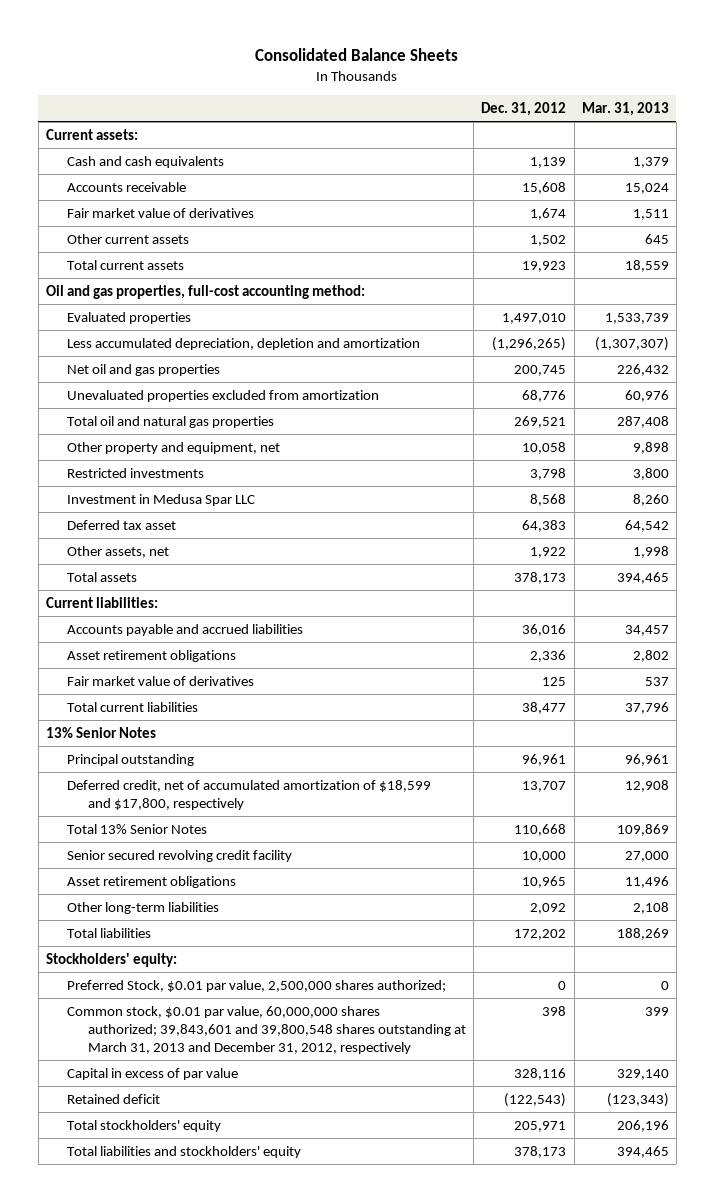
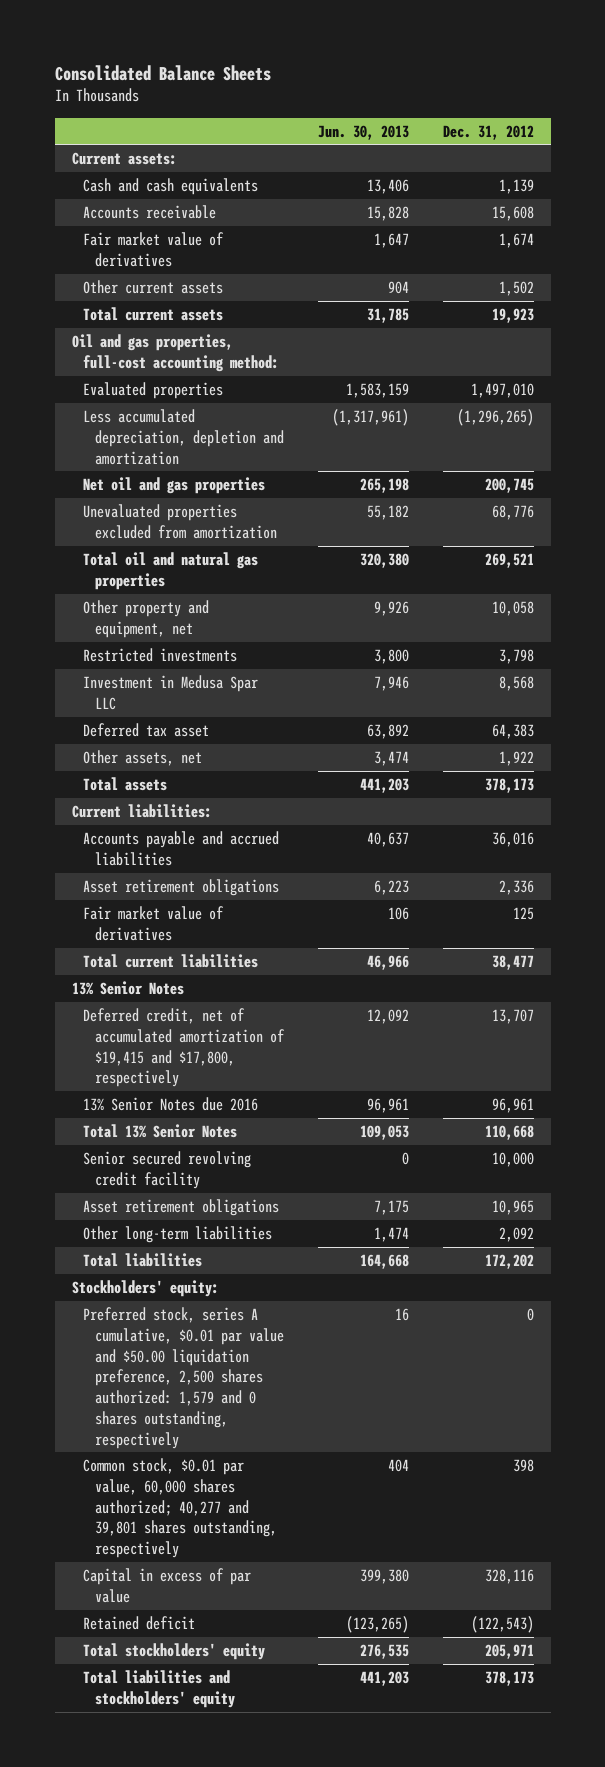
- | Dec. 31, 2012 | Mar. 31, 2013
+ | Jun. 30, 2013 | Dec. 31, 2012
- Principal outstanding | 96,961 | 96,961
- Deferred credit, net of accumulated amortization of $18,599 and $17,800, respectively | 13,707 | 12,908
+ Deferred credit, net of accumulated amortization of $19,415 and $17,800, respectively | 12,092 | 13,707
+ 13% Senior Notes due 2016 | 96,961 | 96,961
- Preferred Stock, $0.01 par value, 2,500,000 shares authorized; | 0 | 0
- Common stock, $0.01 par value, 60,000,000 shares authorized; 39,843,601 and 39,800,548 shares outstanding at March 31, 2013 and December 31, 2012, respectively | 398 | 399
+ Preferred stock, series A cumulative, $0.01 par value and $50.00 liquidation preference, 2,500 shares authorized: 1,579 and 0 shares outstanding, respectively | 16 | 0
+ Common stock, $0.01 par value, 60,000 shares authorized; 40,277 and 39,801 shares outstanding, respectively | 404 | 398

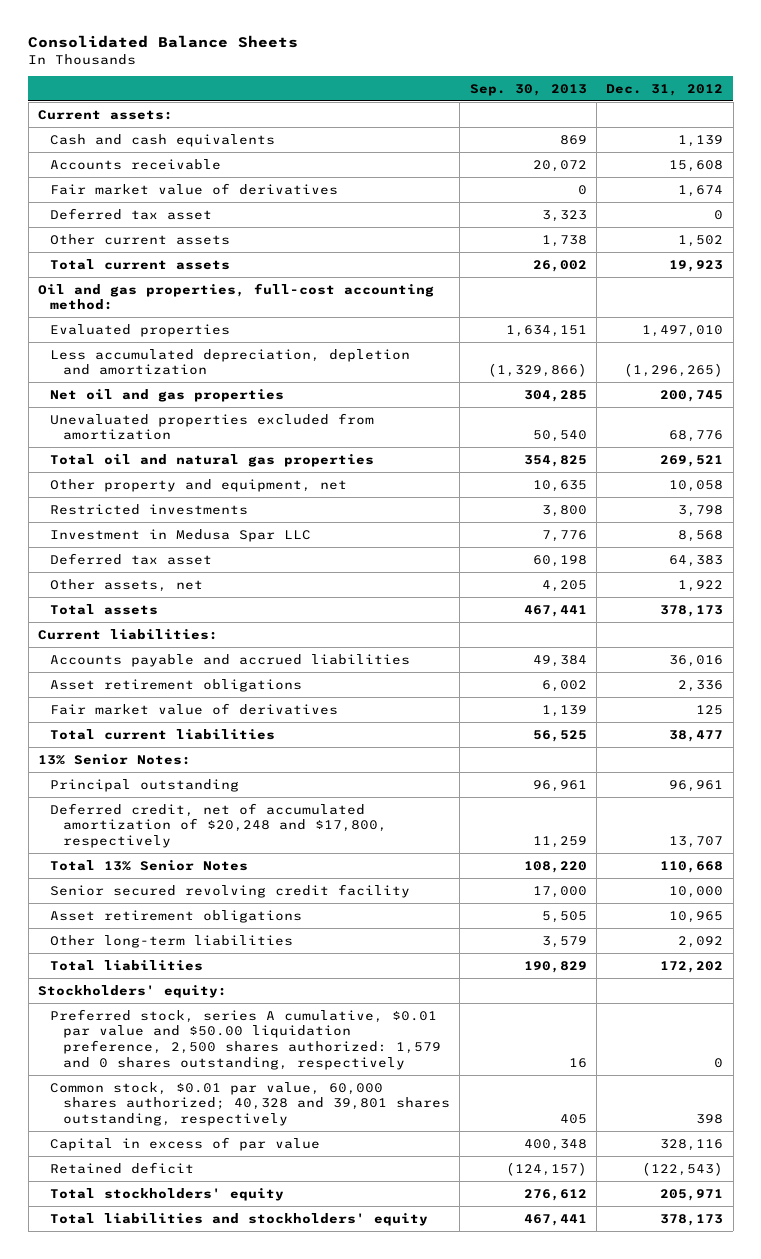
- | Jun. 30, 2013 | Dec. 31, 2012
+ | Sep. 30, 2013 | Dec. 31, 2012
+ Deferred tax asset | 3,323 | 0
- 13% Senior Notes
- Deferred credit, net of accumulated amortization of $19,415 and $17,800, respectively | 12,092 | 13,707
- 13% Senior Notes due 2016 | 96,961 | 96,961
+ 13% Senior Notes:
+ Principal outstanding | 96,961 | 96,961
+ Deferred credit, net of accumulated amortization of $20,248 and $17,800, respectively | 11,259 | 13,707
- Common stock, $0.01 par value, 60,000 shares authorized; 40,277 and 39,801 shares outstanding, respectively | 404 | 398
+ Common stock, $0.01 par value, 60,000 shares authorized; 40,328 and 39,801 shares outstanding, respectively | 405 | 398

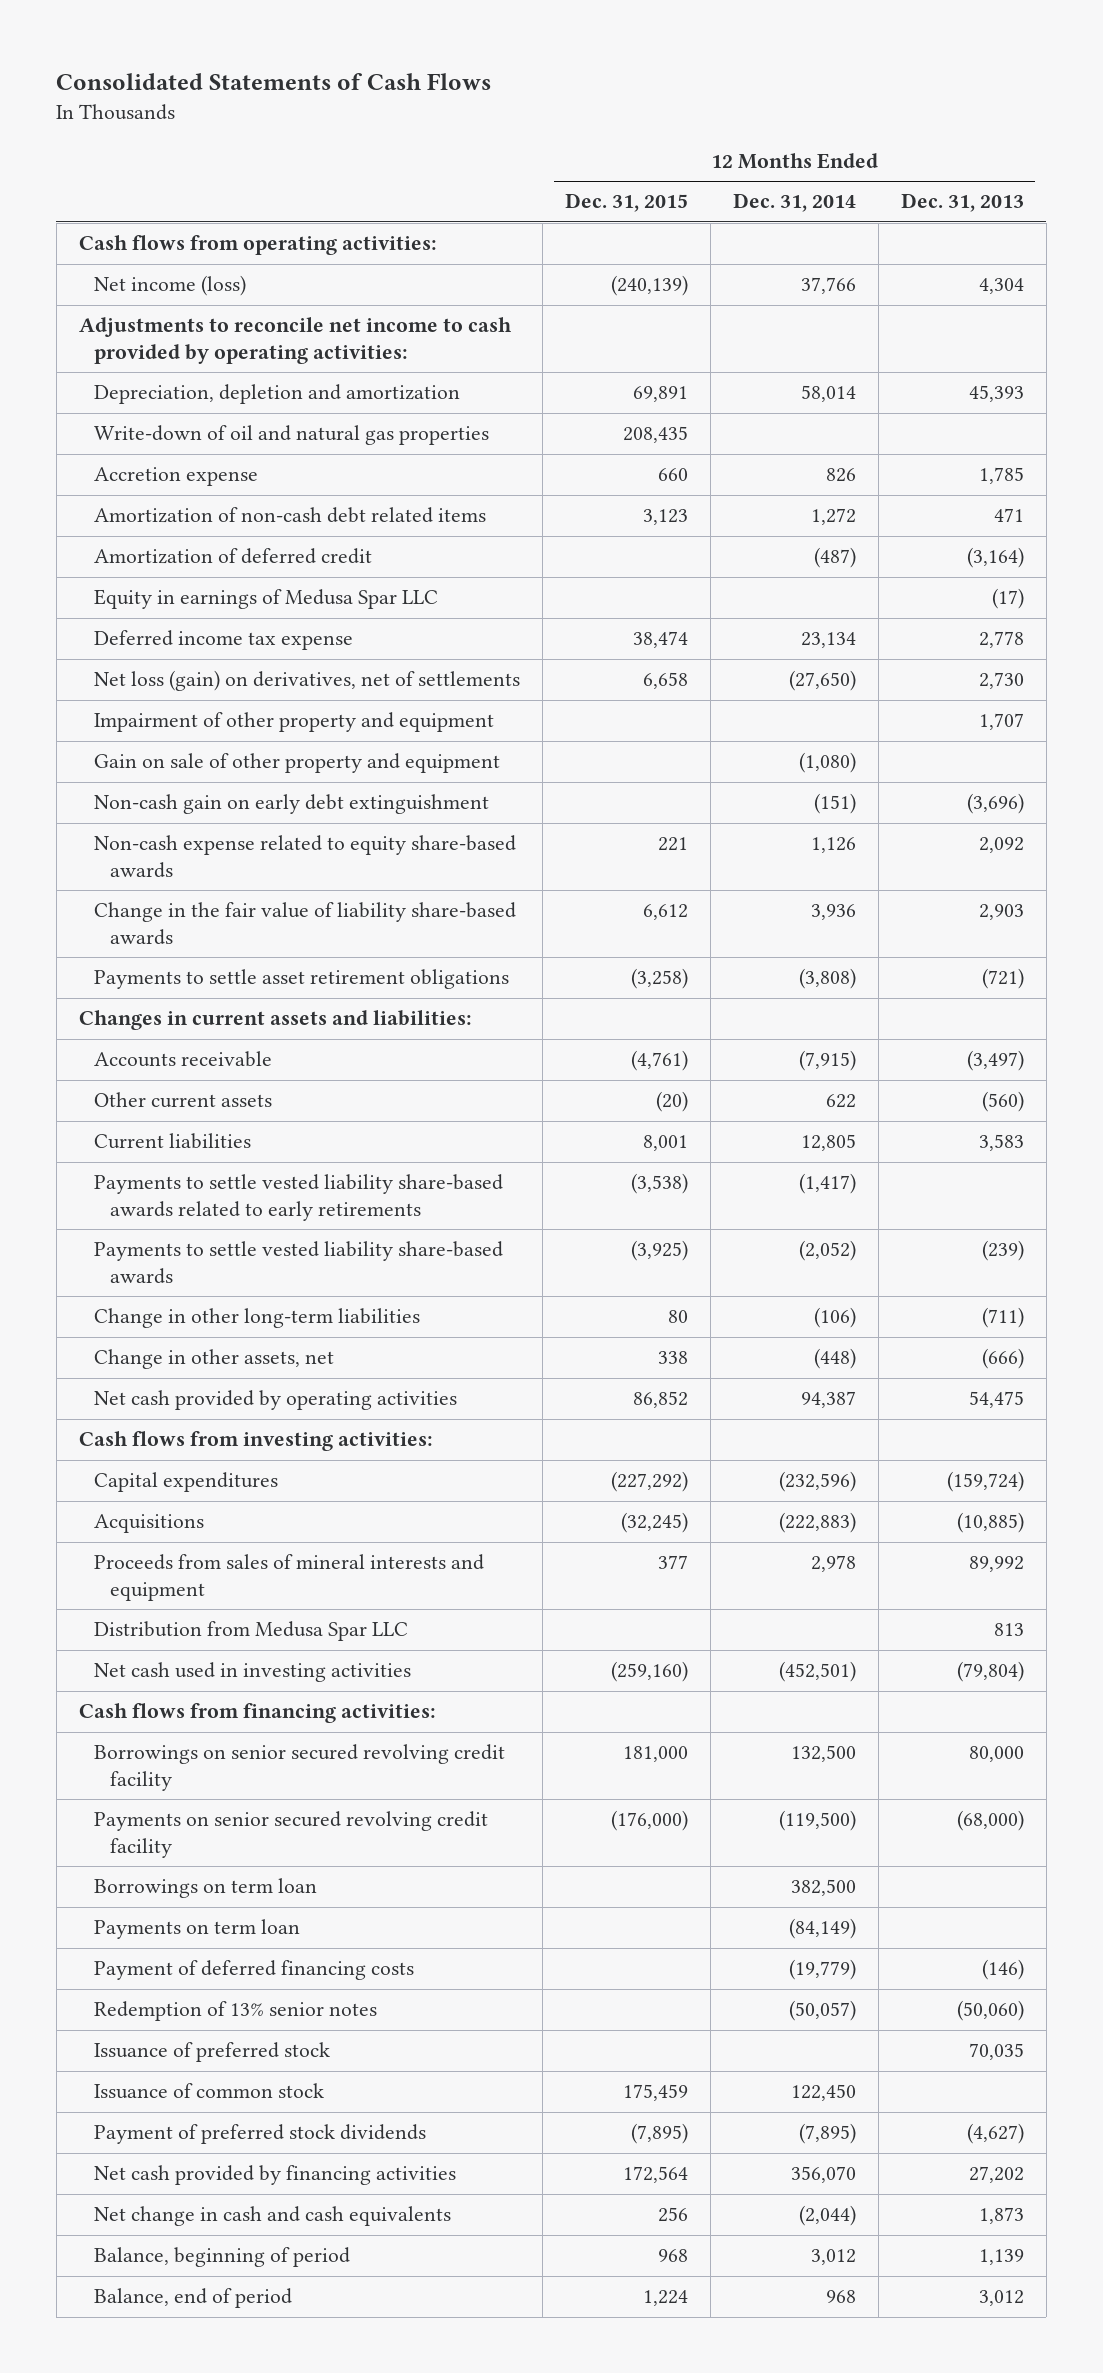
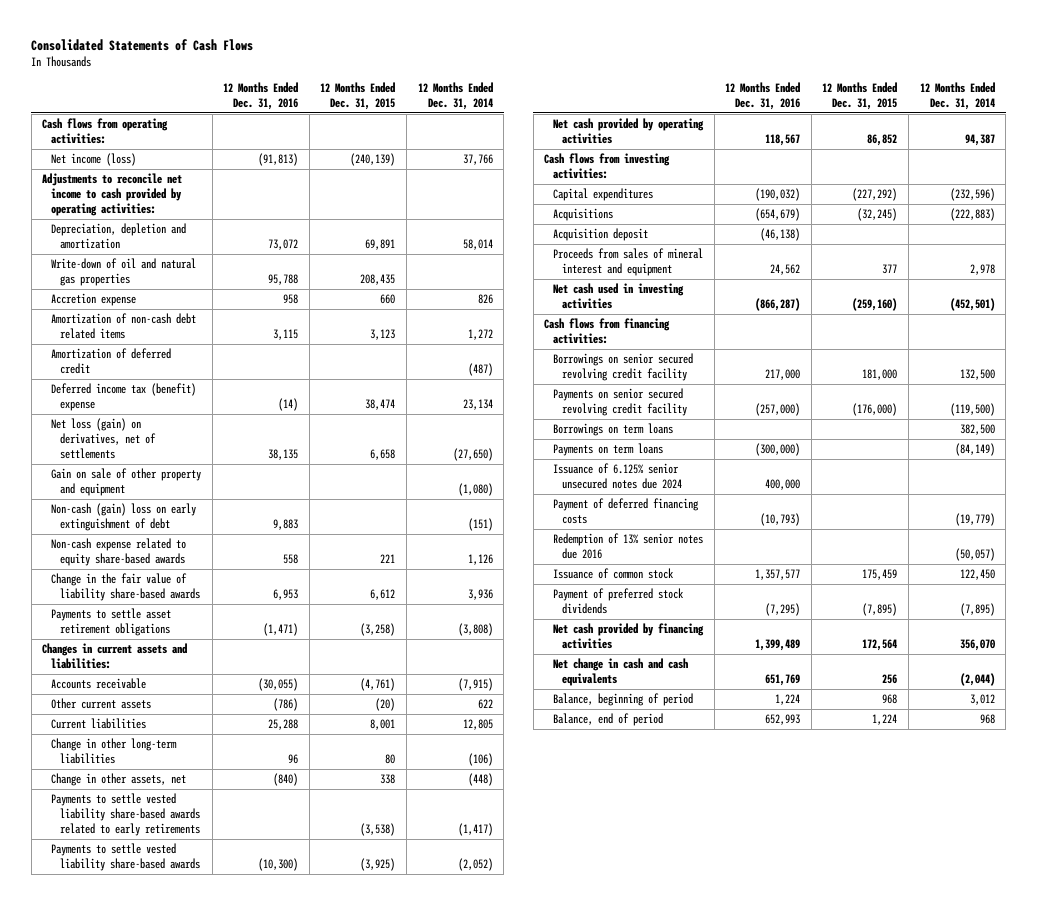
- | 12 Months Ended Dec. 31, 2015 | 12 Months Ended Dec. 31, 2014 | 12 Months Ended Dec. 31, 2013
+ | 12 Months Ended Dec. 31, 2016 | 12 Months Ended Dec. 31, 2015 | 12 Months Ended Dec. 31, 2014
- Equity in earnings of Medusa Spar LLC | | | (17)
- Deferred income tax expense | 38,474 | 23,134 | 2,778
+ Deferred income tax (benefit) expense | (14) | 38,474 | 23,134
- Impairment of other property and equipment | | | 1,707
- Non-cash gain on early debt extinguishment | | (151) | (3,696)
+ Non-cash (gain) loss on early extinguishment of debt | 9,883 | | (151)
moved down: Payments to settle vested liability share-based awards related to early retirements | | (3,538) | (1,417)
moved down: Payments to settle vested liability share-based awards | (10,300) | (3,925) | (2,052)
- Proceeds from sales of mineral interests and equipment | 377 | 2,978 | 89,992
- Distribution from Medusa Spar LLC | | | 813
+ Acquisition deposit | (46,138) | |
+ Proceeds from sales of mineral interest and equipment | 24,562 | 377 | 2,978
- Borrowings on term loan | | 382,500 |
- Payments on term loan | | (84,149) |
+ Borrowings on term loans | | | 382,500
+ Payments on term loans | (300,000) | | (84,149)
+ Issuance of 6.125% senior unsecured notes due 2024 | 400,000 | |
- Redemption of 13% senior notes | | (50,057) | (50,060)
- Issuance of preferred stock | | | 70,035
+ Redemption of 13% senior notes due 2016 | | | (50,057)

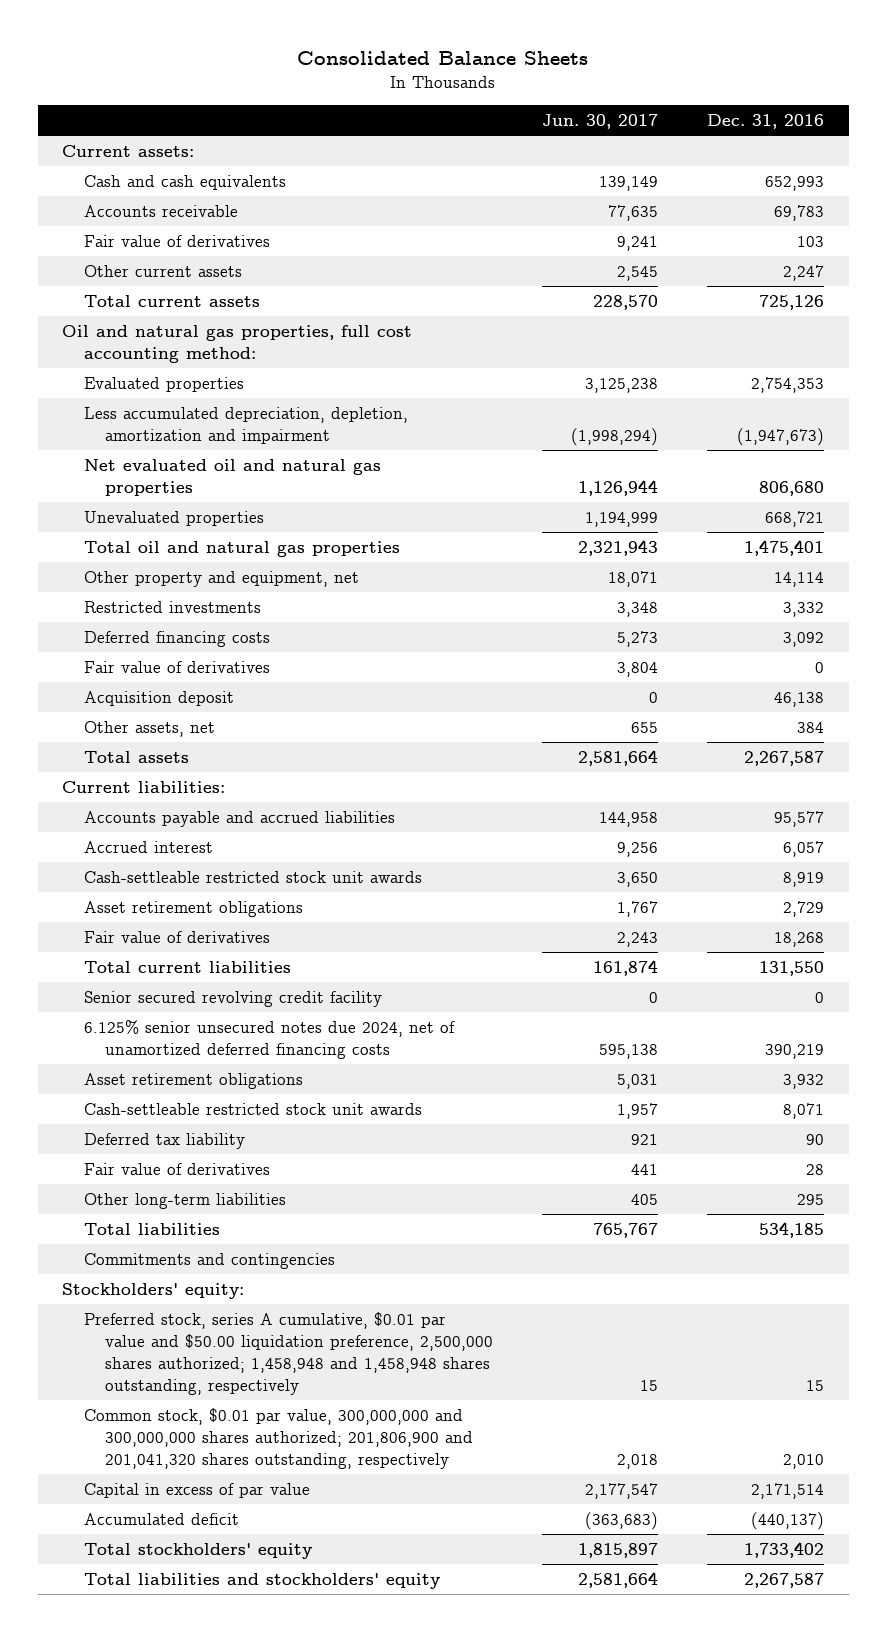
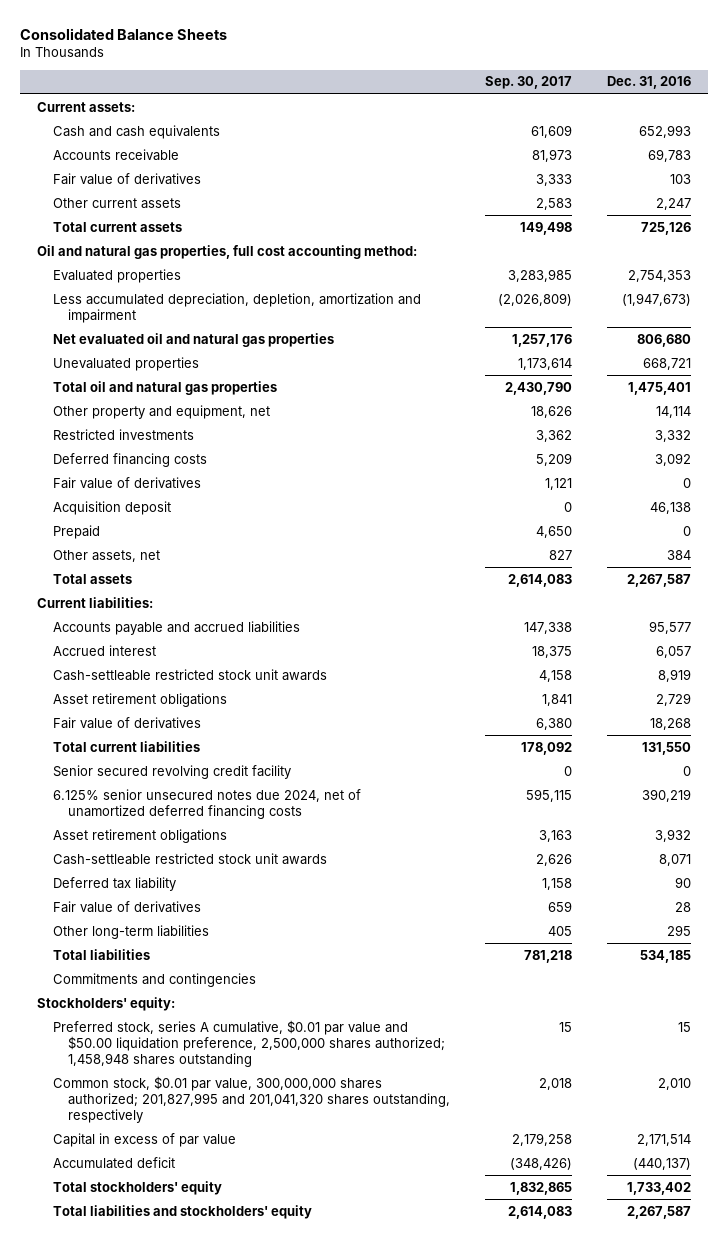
- | Jun. 30, 2017 | Dec. 31, 2016
+ | Sep. 30, 2017 | Dec. 31, 2016
+ Prepaid | 4,650 | 0
- Preferred stock, series A cumulative, $0.01 par value and $50.00 liquidation preference, 2,500,000 shares authorized; 1,458,948 and 1,458,948 shares outstanding, respectively | 15 | 15
- Common stock, $0.01 par value, 300,000,000 and 300,000,000 shares authorized; 201,806,900 and 201,041,320 shares outstanding, respectively | 2,018 | 2,010
+ Preferred stock, series A cumulative, $0.01 par value and $50.00 liquidation preference, 2,500,000 shares authorized; 1,458,948 shares outstanding | 15 | 15
+ Common stock, $0.01 par value, 300,000,000 shares authorized; 201,827,995 and 201,041,320 shares outstanding, respectively | 2,018 | 2,010

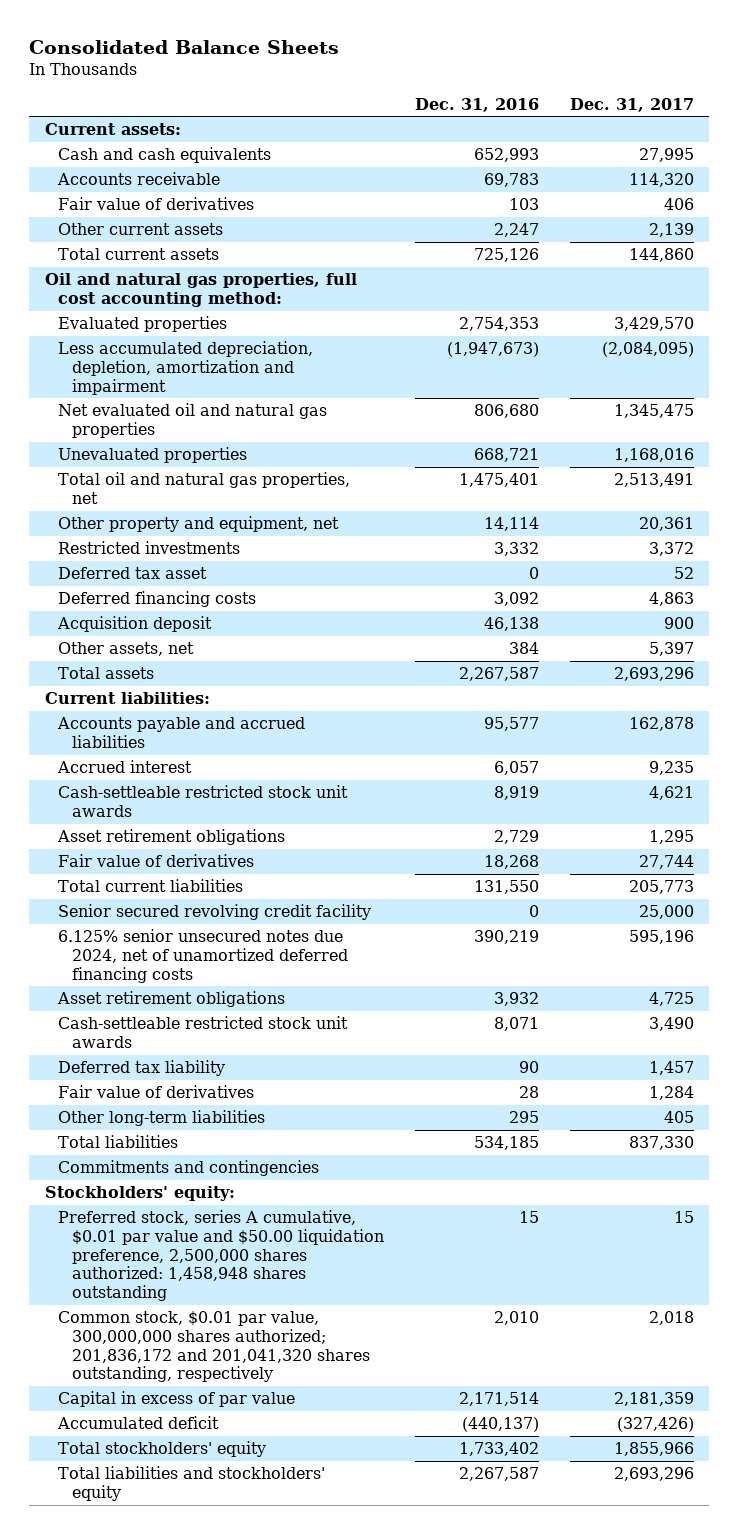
- | Sep. 30, 2017 | Dec. 31, 2016
+ | Dec. 31, 2016 | Dec. 31, 2017
- Total oil and natural gas properties | 2,430,790 | 1,475,401
+ Total oil and natural gas properties, net | 1,475,401 | 2,513,491
+ Deferred tax asset | 0 | 52
- Fair value of derivatives | 1,121 | 0
- Prepaid | 4,650 | 0
- Preferred stock, series A cumulative, $0.01 par value and $50.00 liquidation preference, 2,500,000 shares authorized; 1,458,948 shares outstanding | 15 | 15
- Common stock, $0.01 par value, 300,000,000 shares authorized; 201,827,995 and 201,041,320 shares outstanding, respectively | 2,018 | 2,010
+ Preferred stock, series A cumulative, $0.01 par value and $50.00 liquidation preference, 2,500,000 shares authorized: 1,458,948 shares outstanding | 15 | 15
+ Common stock, $0.01 par value, 300,000,000 shares authorized; 201,836,172 and 201,041,320 shares outstanding, respectively | 2,010 | 2,018

